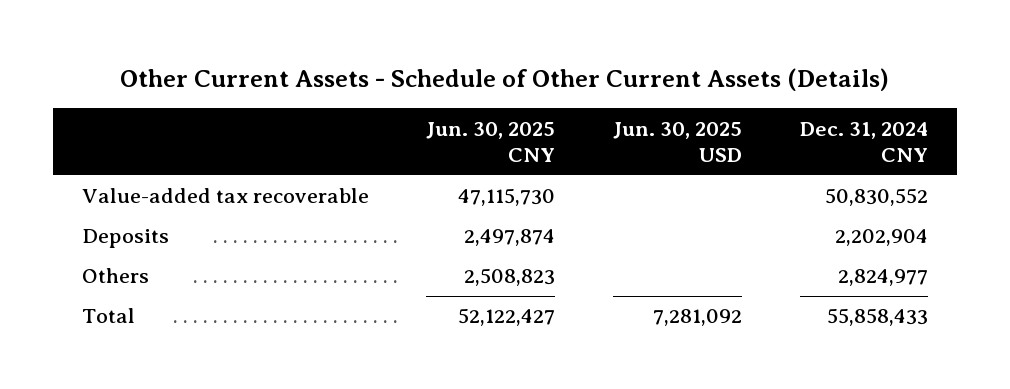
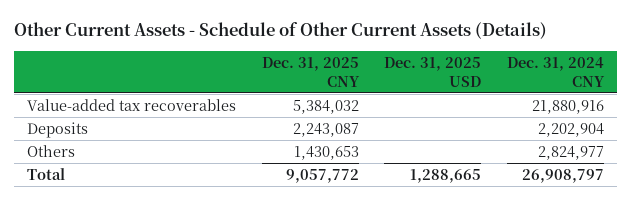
- | Jun. 30, 2025 CNY | Jun. 30, 2025 USD | Dec. 31, 2024 CNY
+ | Dec. 31, 2025 CNY | Dec. 31, 2025 USD | Dec. 31, 2024 CNY
- Value-added tax recoverable | 47,115,730 | | 50,830,552
+ Value-added tax recoverables | 5,384,032 | | 21,880,916
- Total | 52,122,427 | 7,281,092 | 55,858,433
+ Total | 9,057,772 | 1,288,665 | 26,908,797

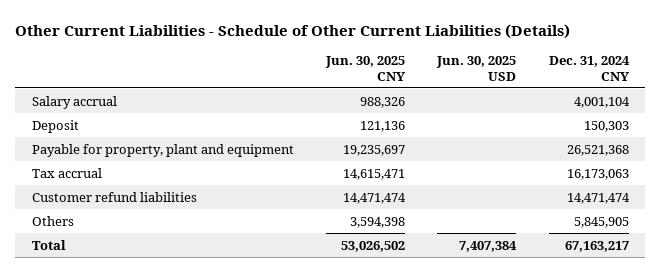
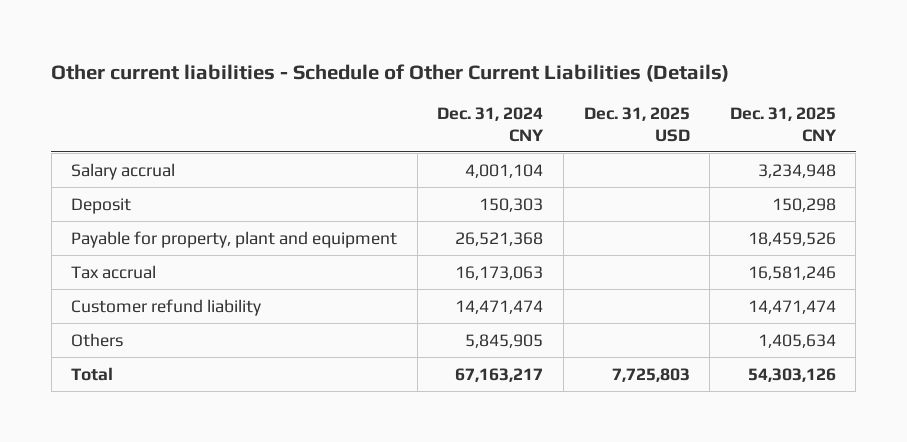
- Other Current Liabilities - Schedule of Other Current Liabilities (Details)
+ Other current liabilities - Schedule of Other Current Liabilities (Details)
- | Jun. 30, 2025 CNY | Jun. 30, 2025 USD | Dec. 31, 2024 CNY
+ | Dec. 31, 2024 CNY | Dec. 31, 2025 USD | Dec. 31, 2025 CNY
- Customer refund liabilities | 14,471,474 | | 14,471,474
+ Customer refund liability | 14,471,474 | | 14,471,474

